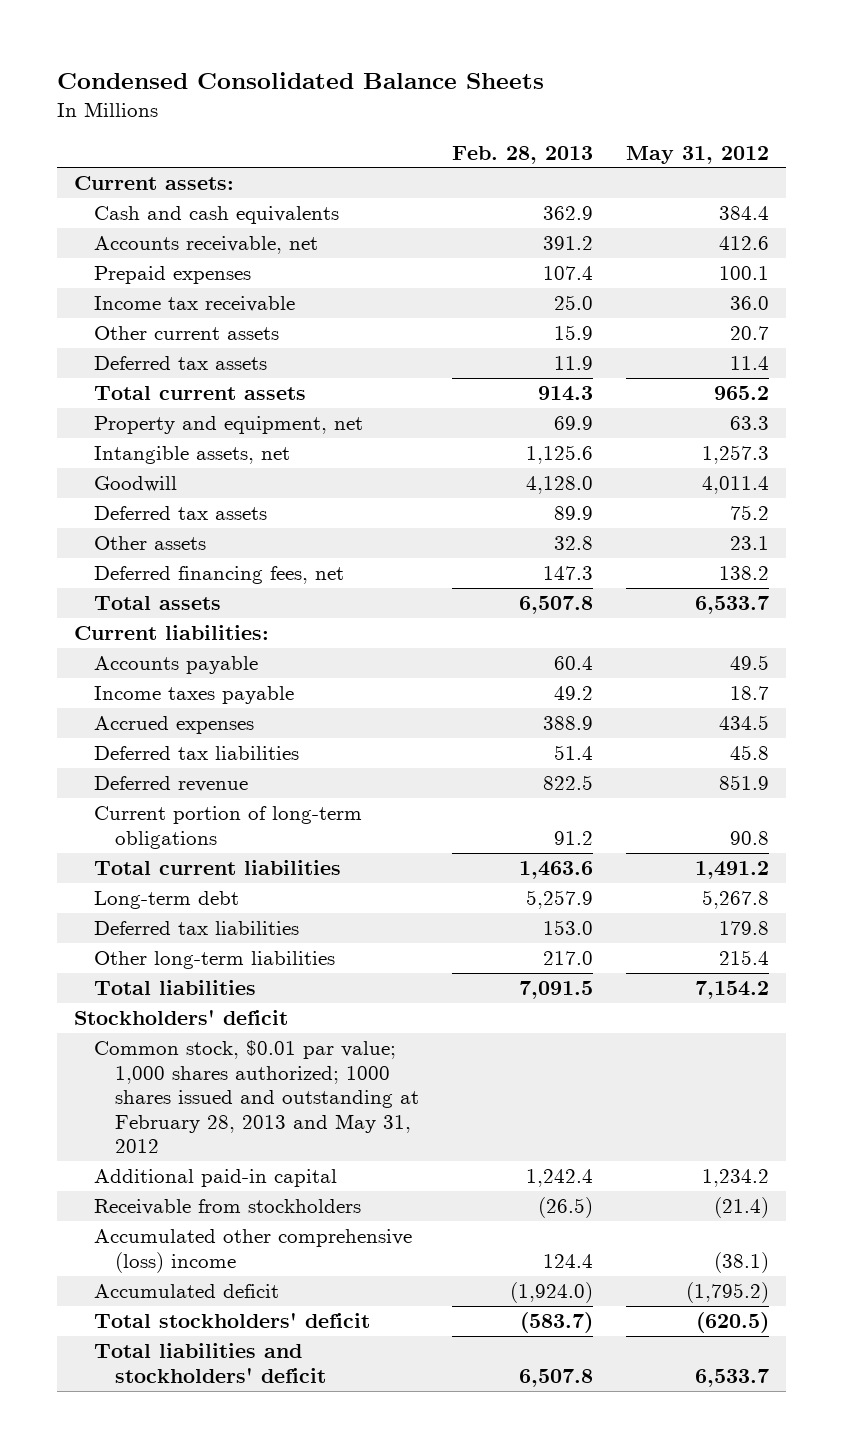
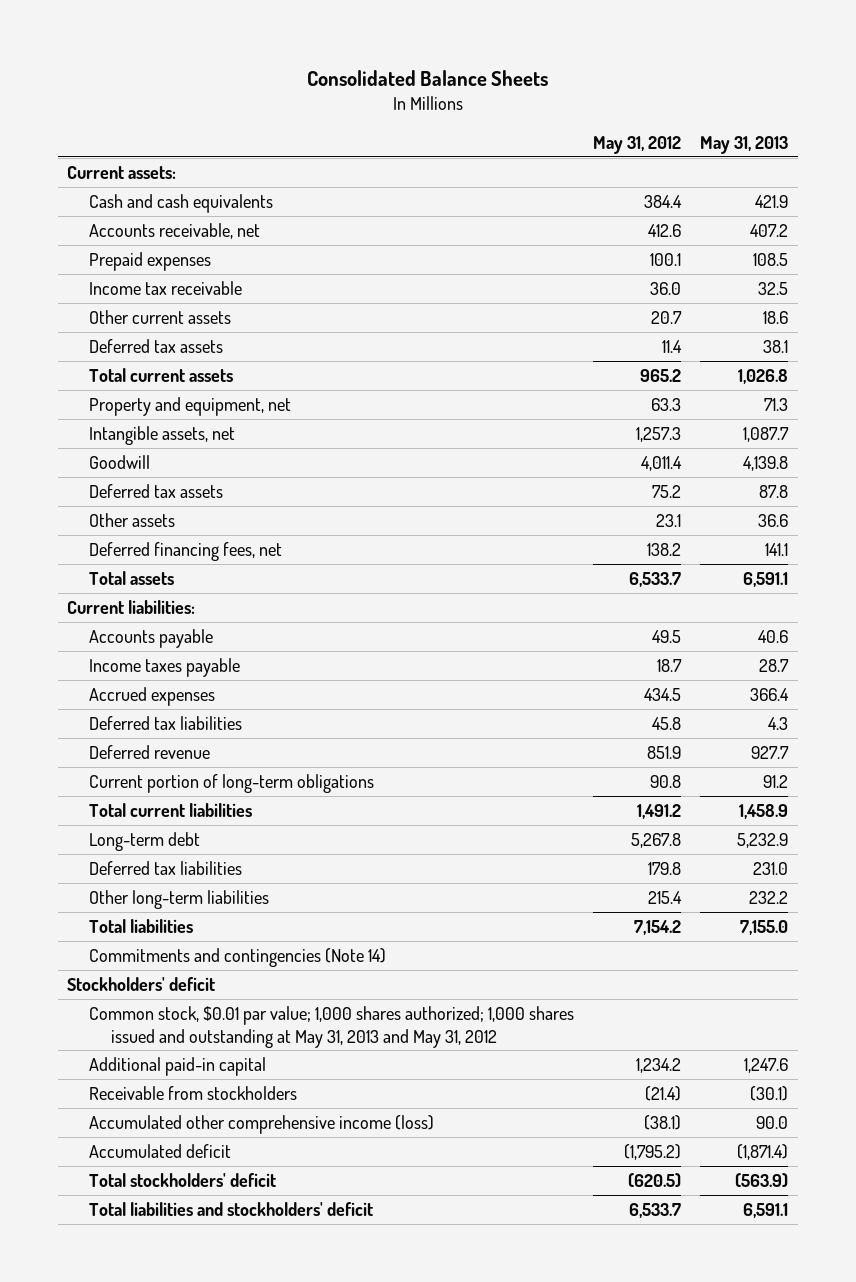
- Condensed Consolidated Balance Sheets
+ Consolidated Balance Sheets
- | Feb. 28, 2013 | May 31, 2012
+ | May 31, 2012 | May 31, 2013
+ Commitments and contingencies (Note 14)
- Common stock, $0.01 par value; 1,000 shares authorized; 1000 shares issued and outstanding at February 28, 2013 and May 31, 2012
+ Common stock, $0.01 par value; 1,000 shares authorized; 1,000 shares issued and outstanding at May 31, 2013 and May 31, 2012
- Accumulated other comprehensive (loss) income | 124.4 | (38.1)
+ Accumulated other comprehensive income (loss) | (38.1) | 90.0

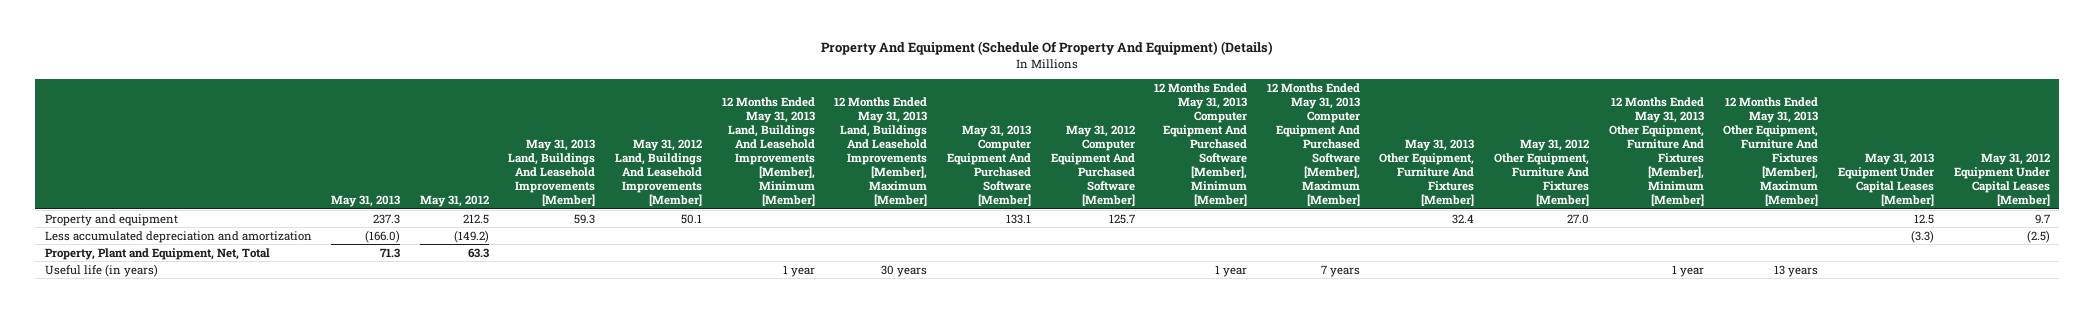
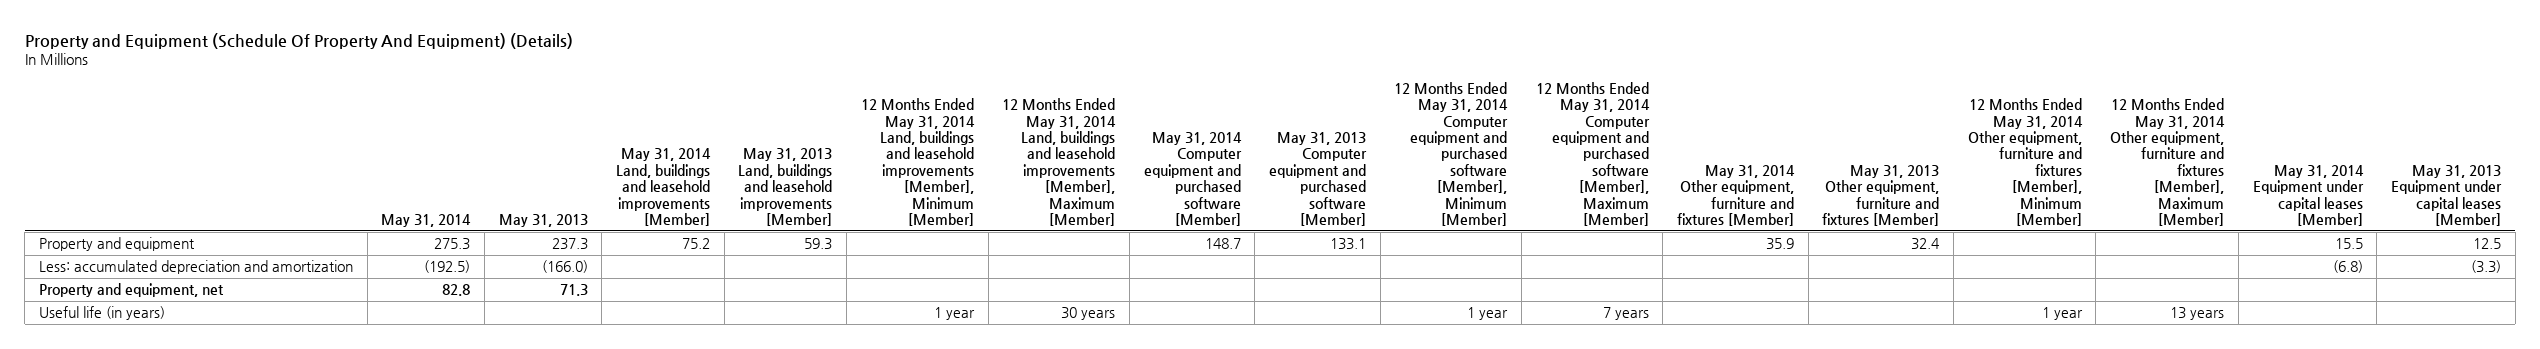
- Property And Equipment (Schedule Of Property And Equipment) (Details)
+ Property and Equipment (Schedule Of Property And Equipment) (Details)
- | May 31, 2013 | May 31, 2012 | May 31, 2013 Land, Buildings And Leasehold Improvements [Member] | May 31, 2012 Land, Buildings And Leasehold Improvements [Member] | 12 Months Ended May 31, 2013 Land, Buildings And Leasehold Improvements [Member], Minimum [Member] | 12 Months Ended May 31, 2013 Land, Buildings And Leasehold Improvements [Member], Maximum [Member] | May 31, 2013 Computer Equipment And Purchased Software [Member] | May 31, 2012 Computer Equipment And Purchased Software [Member] | 12 Months Ended May 31, 2013 Computer Equipment And Purchased Software [Member], Minimum [Member] | 12 Months Ended May 31, 2013 Computer Equipment And Purchased Software [Member], Maximum [Member] | May 31, 2013 Other Equipment, Furniture And Fixtures [Member] | May 31, 2012 Other Equipment, Furniture And Fixtures [Member] | 12 Months Ended May 31, 2013 Other Equipment, Furniture And Fixtures [Member], Minimum [Member] | 12 Months Ended May 31, 2013 Other Equipment, Furniture And Fixtures [Member], Maximum [Member] | May 31, 2013 Equipment Under Capital Leases [Member] | May 31, 2012 Equipment Under Capital Leases [Member]
+ | May 31, 2014 | May 31, 2013 | May 31, 2014 Land, buildings and leasehold improvements [Member] | May 31, 2013 Land, buildings and leasehold improvements [Member] | 12 Months Ended May 31, 2014 Land, buildings and leasehold improvements [Member], Minimum [Member] | 12 Months Ended May 31, 2014 Land, buildings and leasehold improvements [Member], Maximum [Member] | May 31, 2014 Computer equipment and purchased software [Member] | May 31, 2013 Computer equipment and purchased software [Member] | 12 Months Ended May 31, 2014 Computer equipment and purchased software [Member], Minimum [Member] | 12 Months Ended May 31, 2014 Computer equipment and purchased software [Member], Maximum [Member] | May 31, 2014 Other equipment, furniture and fixtures [Member] | May 31, 2013 Other equipment, furniture and fixtures [Member] | 12 Months Ended May 31, 2014 Other equipment, furniture and fixtures [Member], Minimum [Member] | 12 Months Ended May 31, 2014 Other equipment, furniture and fixtures [Member], Maximum [Member] | May 31, 2014 Equipment under capital leases [Member] | May 31, 2013 Equipment under capital leases [Member]
- Less accumulated depreciation and amortization | (166.0) | (149.2) | | | | | | | | | | | | | (3.3) | (2.5)
- Property, Plant and Equipment, Net, Total | 71.3 | 63.3 | | | | | | | | | | | | | |
+ Less: accumulated depreciation and amortization | (192.5) | (166.0) | | | | | | | | | | | | | (6.8) | (3.3)
+ Property and equipment, net | 82.8 | 71.3 | | | | | | | | | | | | | |

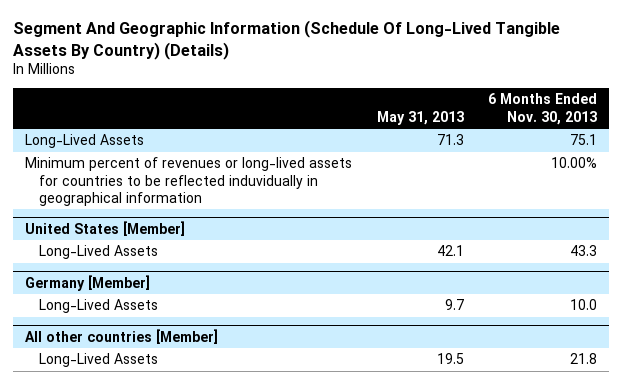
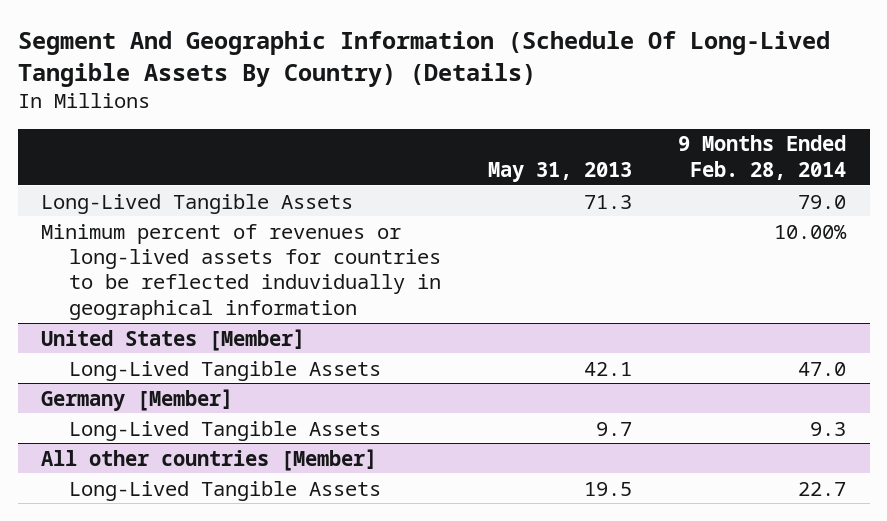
- | May 31, 2013 | 6 Months Ended Nov. 30, 2013
+ | May 31, 2013 | 9 Months Ended Feb. 28, 2014
- Long-Lived Assets | 71.3 | 75.1
+ Long-Lived Tangible Assets | 71.3 | 79.0
@ United States [Member]
- Long-Lived Assets | 42.1 | 43.3
+ Long-Lived Tangible Assets | 42.1 | 47.0
@ Germany [Member]
- Long-Lived Assets | 9.7 | 10.0
+ Long-Lived Tangible Assets | 9.7 | 9.3
@ All other countries [Member]
- Long-Lived Assets | 19.5 | 21.8
+ Long-Lived Tangible Assets | 19.5 | 22.7

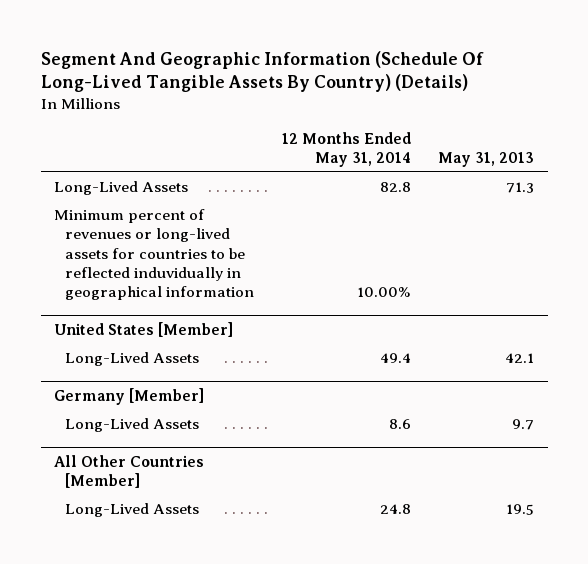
- | May 31, 2013 | 9 Months Ended Feb. 28, 2014
+ | 12 Months Ended May 31, 2014 | May 31, 2013
- Long-Lived Tangible Assets | 71.3 | 79.0
+ Long-Lived Assets | 82.8 | 71.3
@ United States [Member]
- Long-Lived Tangible Assets | 42.1 | 47.0
+ Long-Lived Assets | 49.4 | 42.1
@ Germany [Member]
- Long-Lived Tangible Assets | 9.7 | 9.3
- All other countries [Member]
- Long-Lived Tangible Assets | 19.5 | 22.7
@ Germany [Member]
+ Long-Lived Assets | 8.6 | 9.7
+ All Other Countries [Member]
+ Long-Lived Assets | 24.8 | 19.5

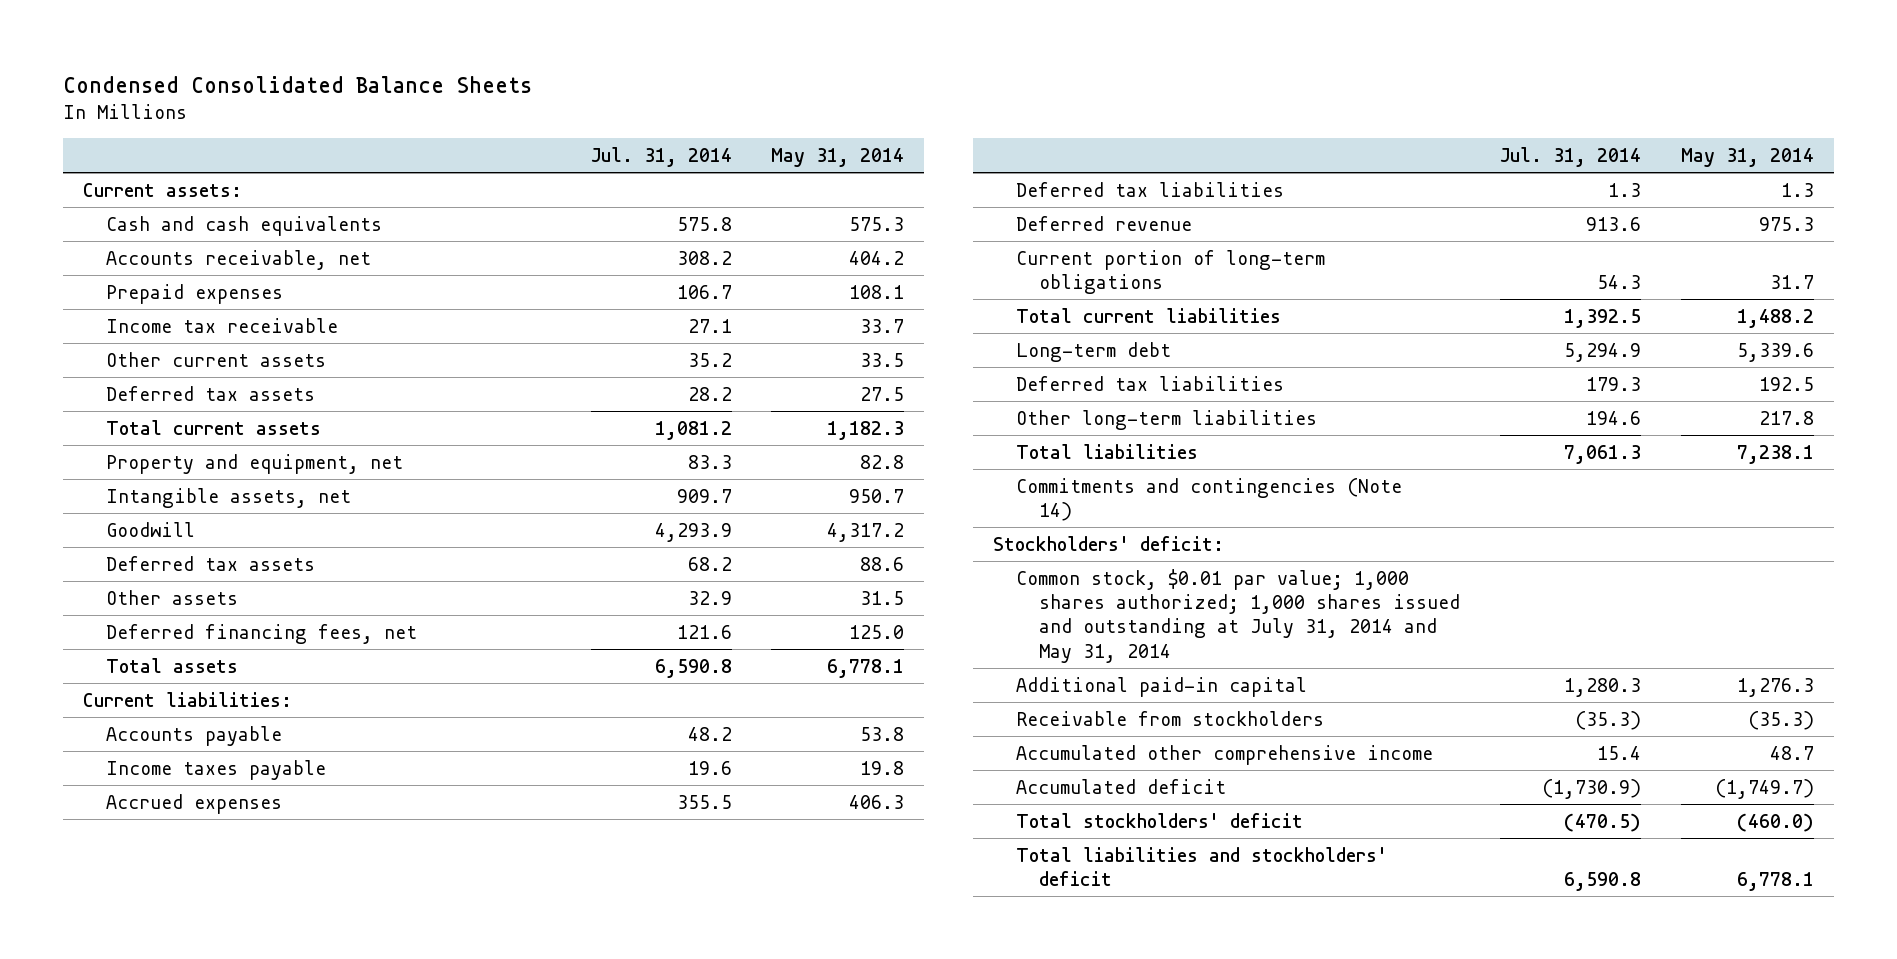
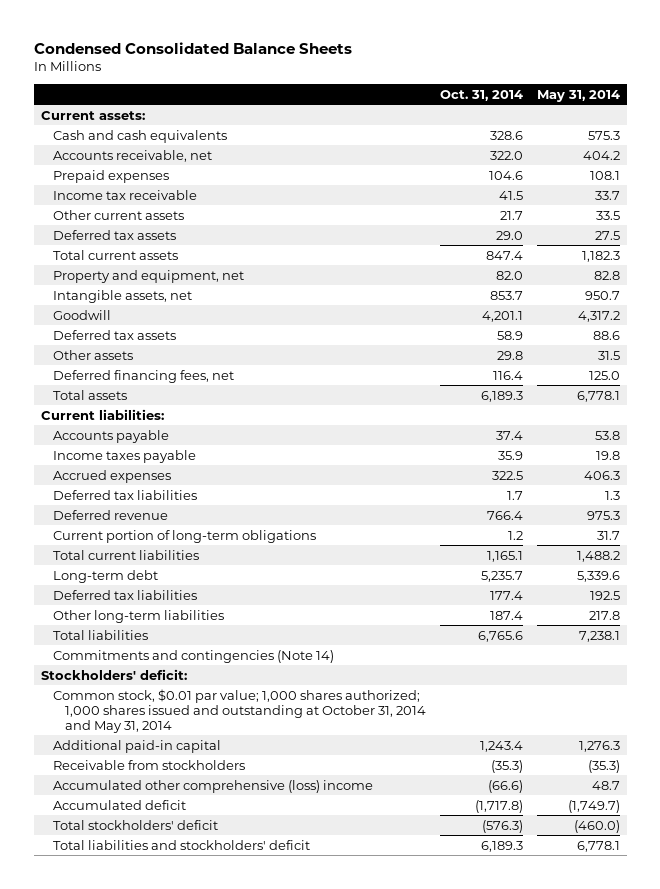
- | Jul. 31, 2014 | May 31, 2014
+ | Oct. 31, 2014 | May 31, 2014
- Common stock, $0.01 par value; 1,000 shares authorized; 1,000 shares issued and outstanding at July 31, 2014 and May 31, 2014
+ Common stock, $0.01 par value; 1,000 shares authorized; 1,000 shares issued and outstanding at October 31, 2014 and May 31, 2014
- Accumulated other comprehensive income | 15.4 | 48.7
+ Accumulated other comprehensive (loss) income | (66.6) | 48.7

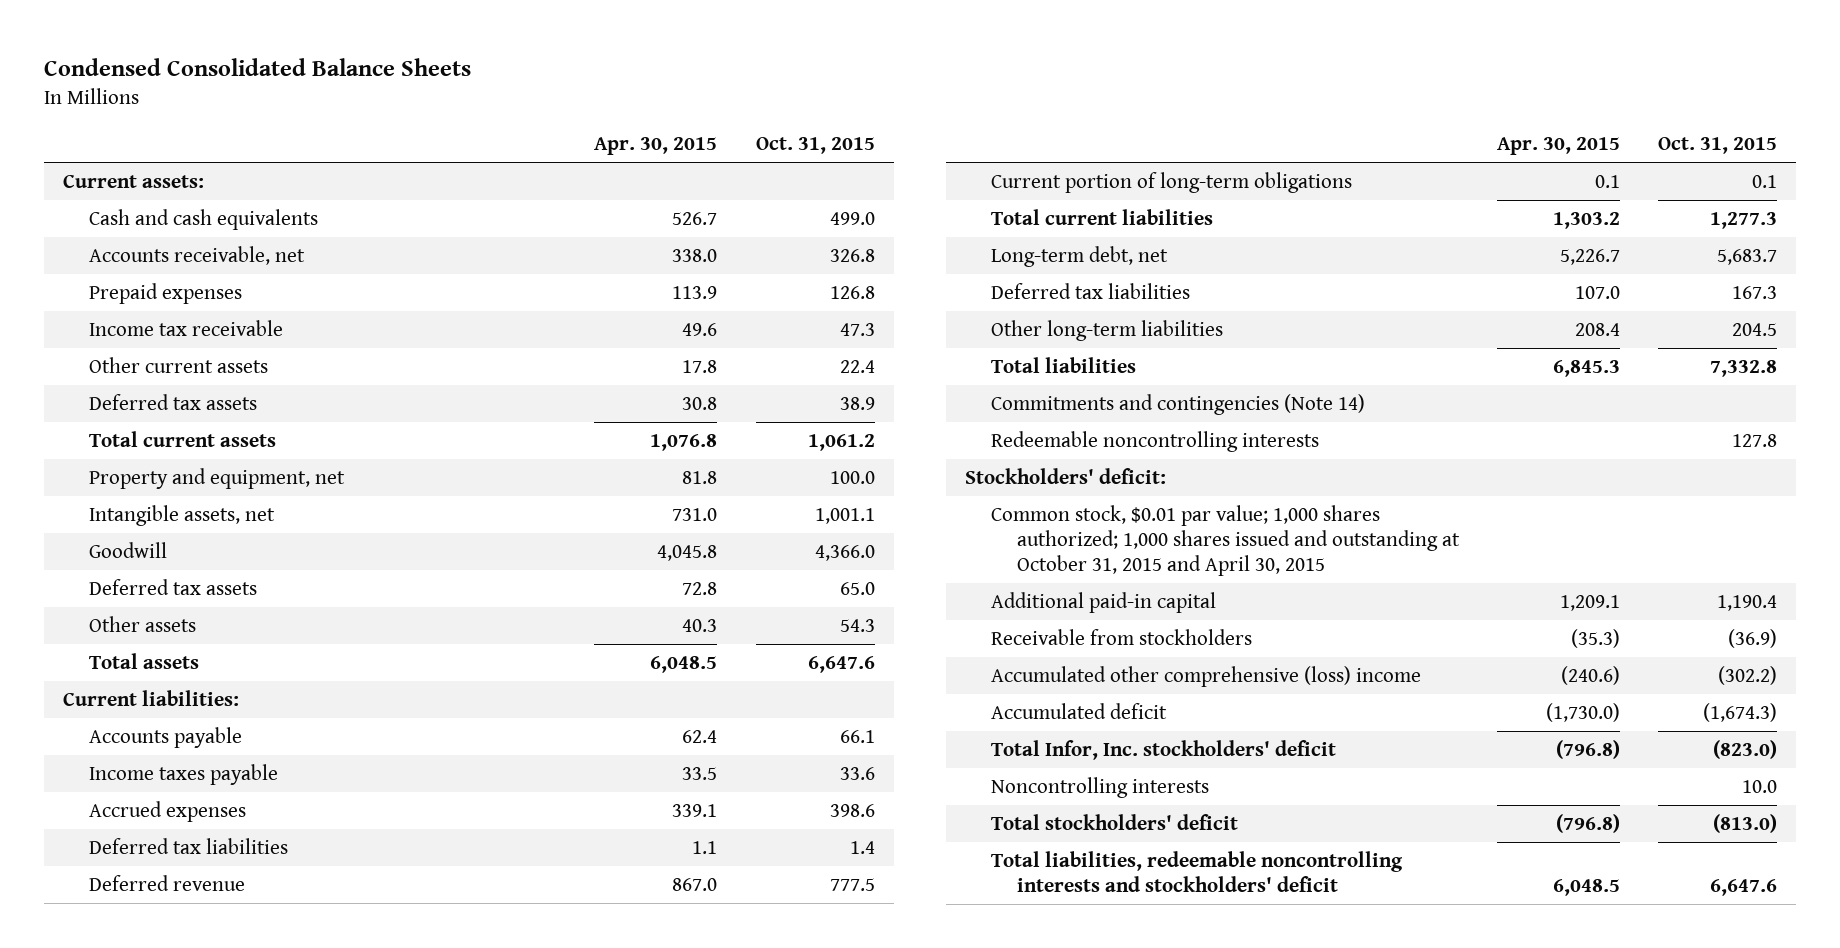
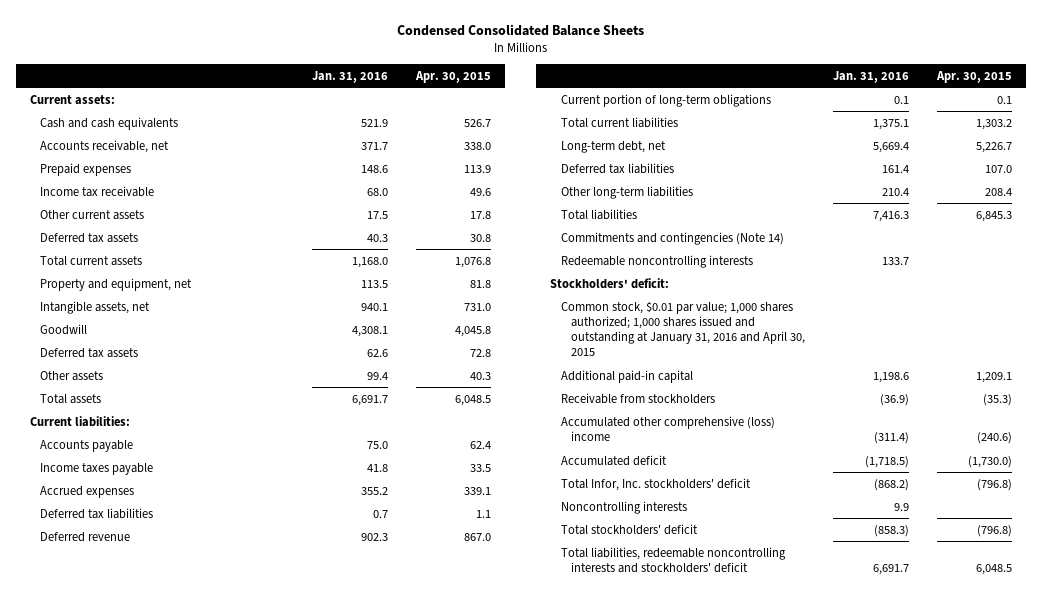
- | Apr. 30, 2015 | Oct. 31, 2015
+ | Jan. 31, 2016 | Apr. 30, 2015
- Common stock, $0.01 par value; 1,000 shares authorized; 1,000 shares issued and outstanding at October 31, 2015 and April 30, 2015
+ Common stock, $0.01 par value; 1,000 shares authorized; 1,000 shares issued and outstanding at January 31, 2016 and April 30, 2015

